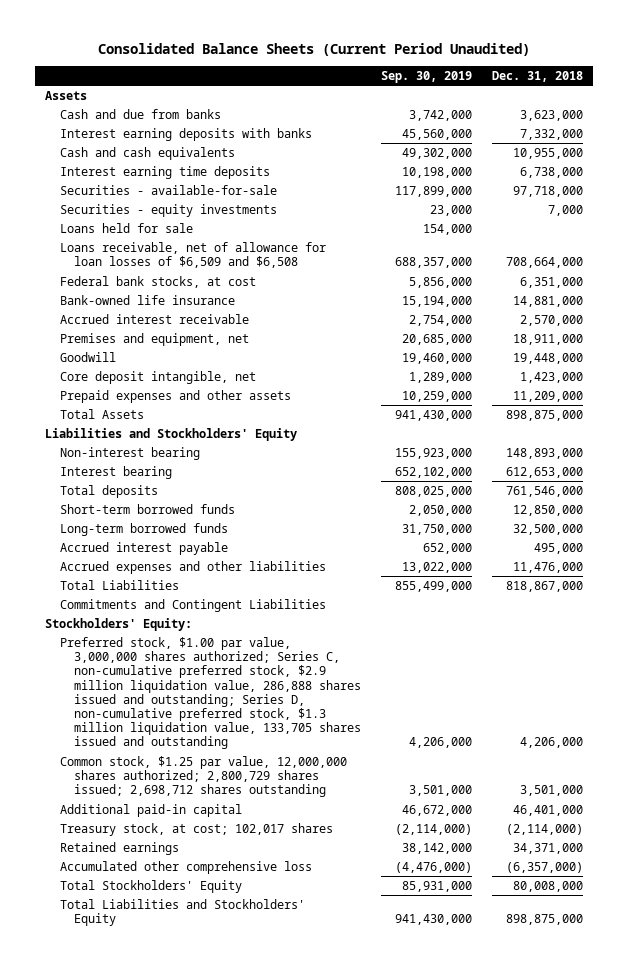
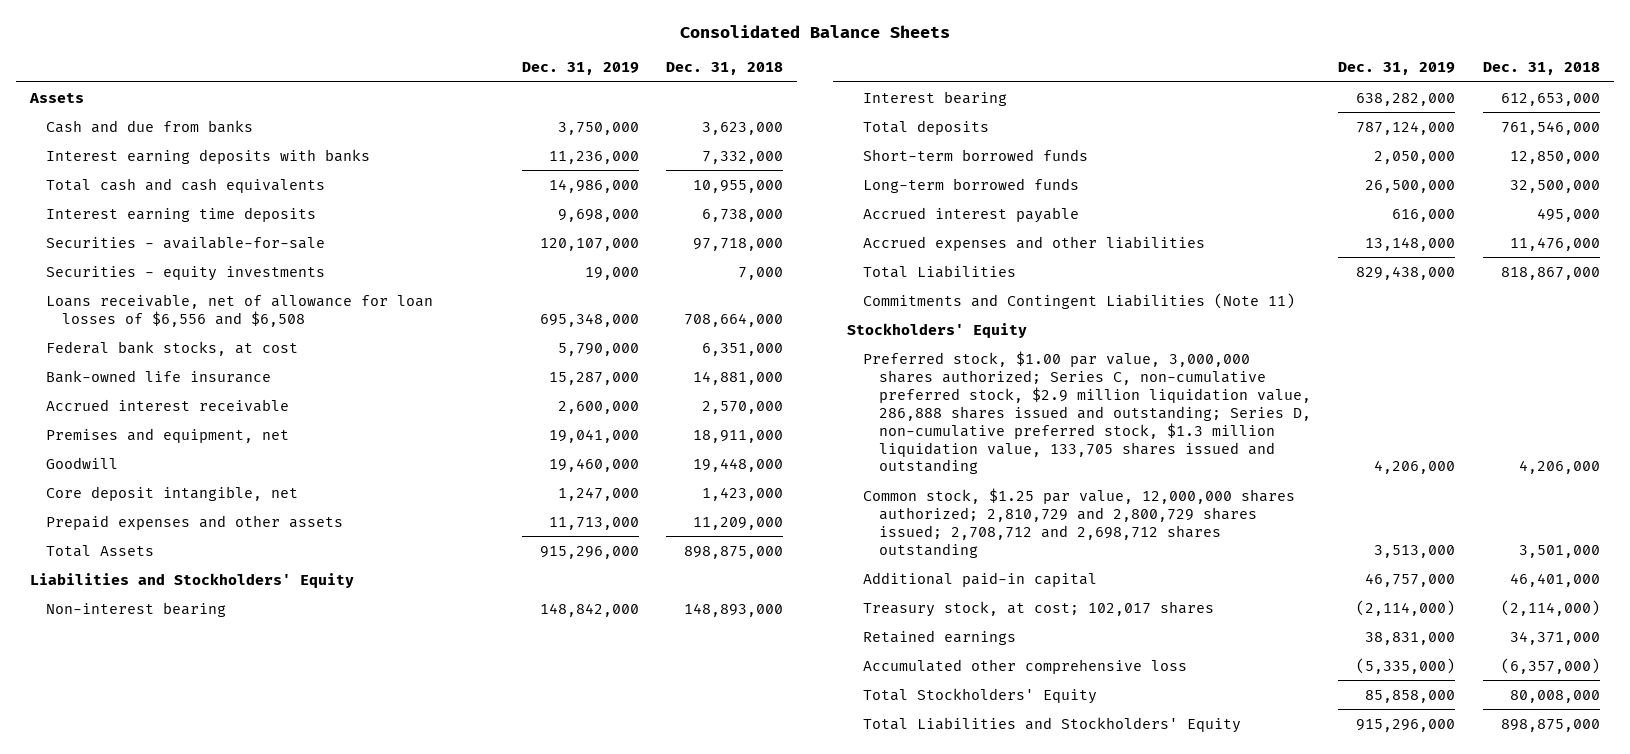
- Consolidated Balance Sheets (Current Period Unaudited)
+ Consolidated Balance Sheets
- | Sep. 30, 2019 | Dec. 31, 2018
+ | Dec. 31, 2019 | Dec. 31, 2018
- Cash and cash equivalents | 49,302,000 | 10,955,000
+ Total cash and cash equivalents | 14,986,000 | 10,955,000
- Loans held for sale | 154,000 |
- Loans receivable, net of allowance for loan losses of $6,509 and $6,508 | 688,357,000 | 708,664,000
+ Loans receivable, net of allowance for loan losses of $6,556 and $6,508 | 695,348,000 | 708,664,000
- Commitments and Contingent Liabilities
- Stockholders' Equity:
+ Commitments and Contingent Liabilities (Note 11)
+ Stockholders' Equity
- Common stock, $1.25 par value, 12,000,000 shares authorized; 2,800,729 shares issued; 2,698,712 shares outstanding | 3,501,000 | 3,501,000
+ Common stock, $1.25 par value, 12,000,000 shares authorized; 2,810,729 and 2,800,729 shares issued; 2,708,712 and 2,698,712 shares outstanding | 3,513,000 | 3,501,000

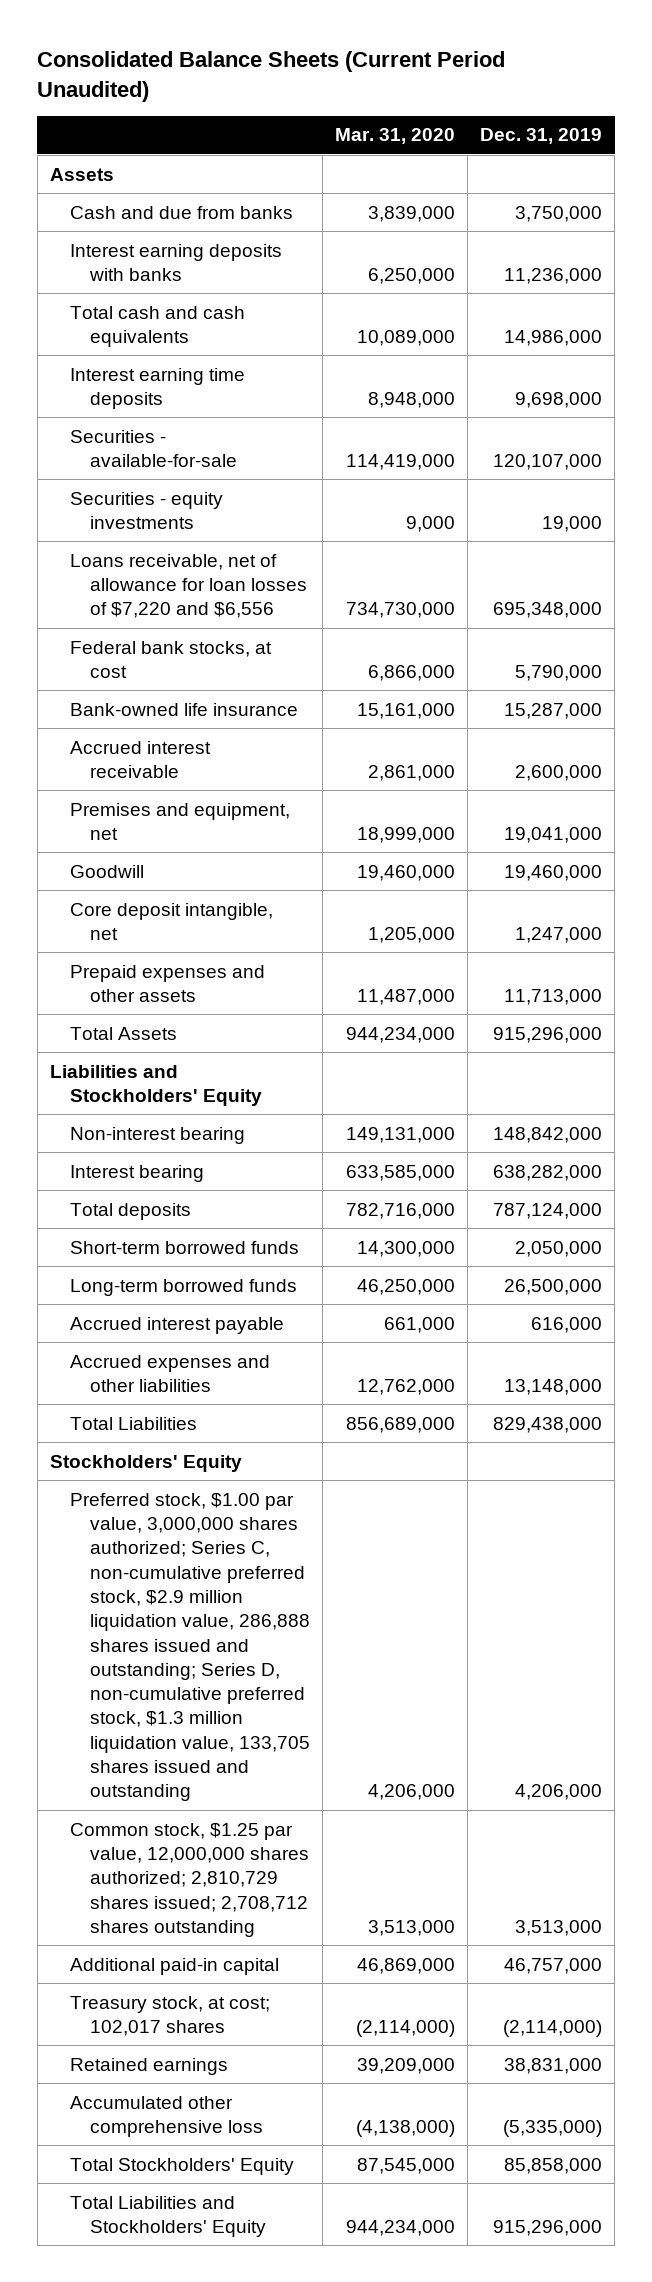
- Consolidated Balance Sheets
+ Consolidated Balance Sheets (Current Period Unaudited)
- | Dec. 31, 2019 | Dec. 31, 2018
+ | Mar. 31, 2020 | Dec. 31, 2019
- Loans receivable, net of allowance for loan losses of $6,556 and $6,508 | 695,348,000 | 708,664,000
+ Loans receivable, net of allowance for loan losses of $7,220 and $6,556 | 734,730,000 | 695,348,000
- Commitments and Contingent Liabilities (Note 11)
- Common stock, $1.25 par value, 12,000,000 shares authorized; 2,810,729 and 2,800,729 shares issued; 2,708,712 and 2,698,712 shares outstanding | 3,513,000 | 3,501,000
+ Common stock, $1.25 par value, 12,000,000 shares authorized; 2,810,729 shares issued; 2,708,712 shares outstanding | 3,513,000 | 3,513,000

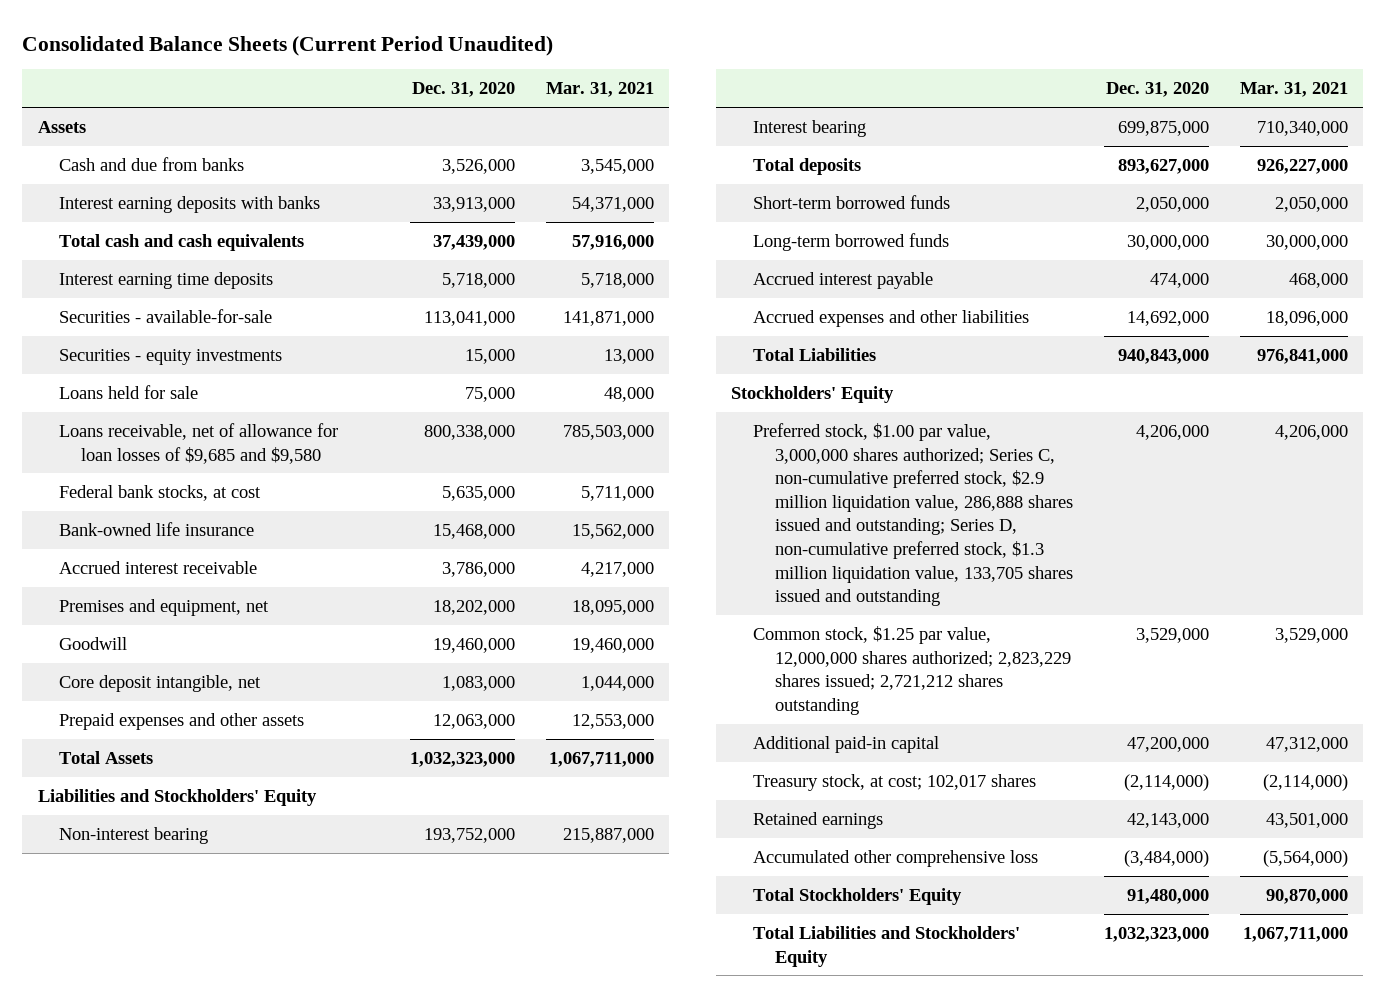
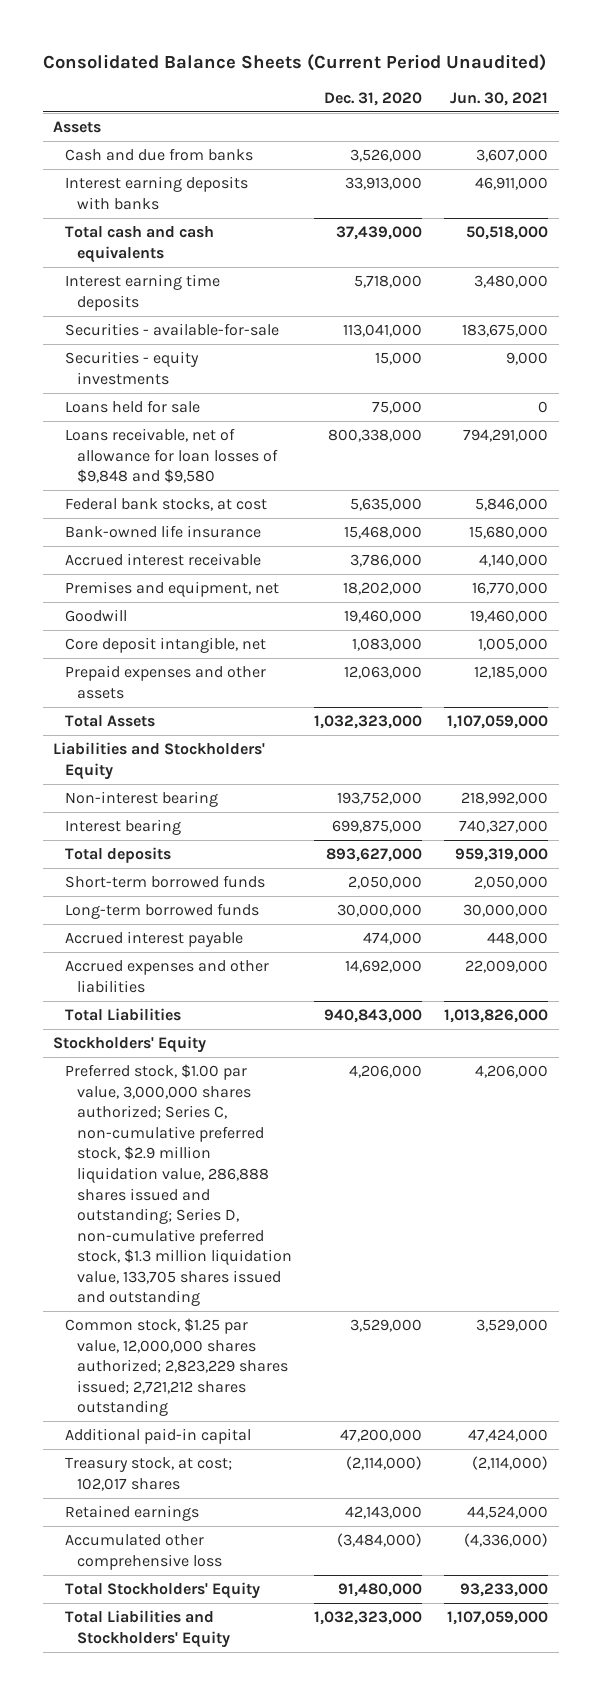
- | Dec. 31, 2020 | Mar. 31, 2021
+ | Dec. 31, 2020 | Jun. 30, 2021
- Loans receivable, net of allowance for loan losses of $9,685 and $9,580 | 800,338,000 | 785,503,000
+ Loans receivable, net of allowance for loan losses of $9,848 and $9,580 | 800,338,000 | 794,291,000

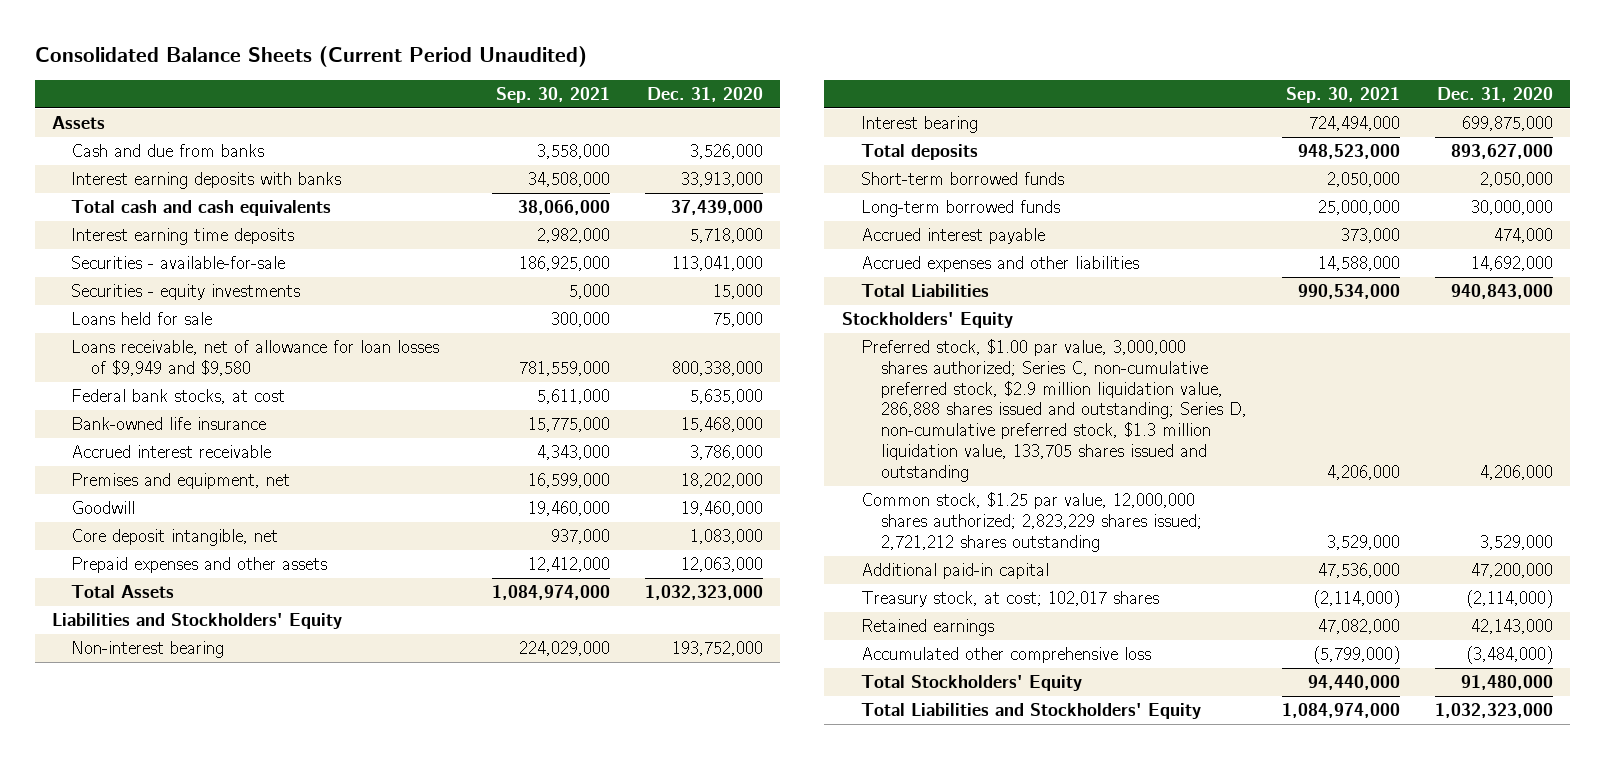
- | Dec. 31, 2020 | Jun. 30, 2021
+ | Sep. 30, 2021 | Dec. 31, 2020
- Loans receivable, net of allowance for loan losses of $9,848 and $9,580 | 800,338,000 | 794,291,000
+ Loans receivable, net of allowance for loan losses of $9,949 and $9,580 | 781,559,000 | 800,338,000

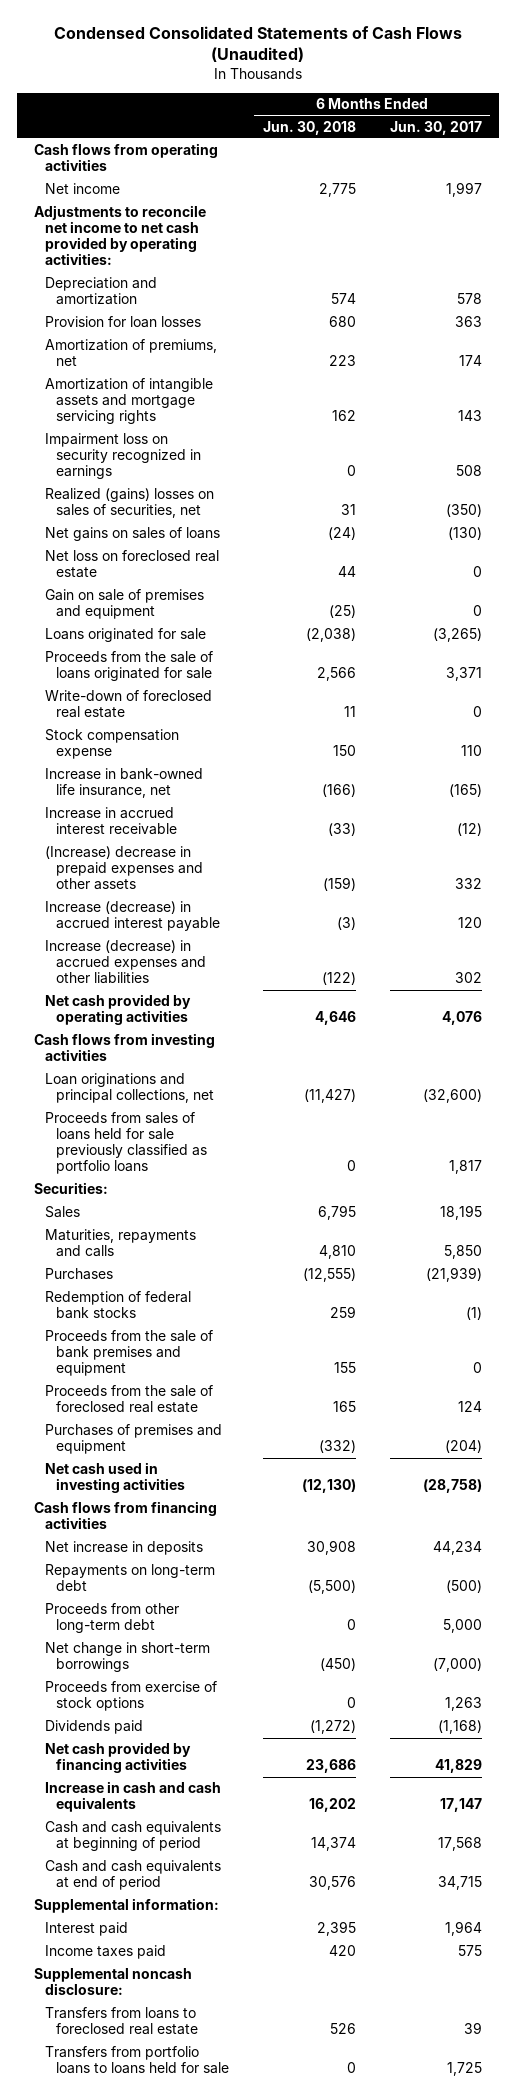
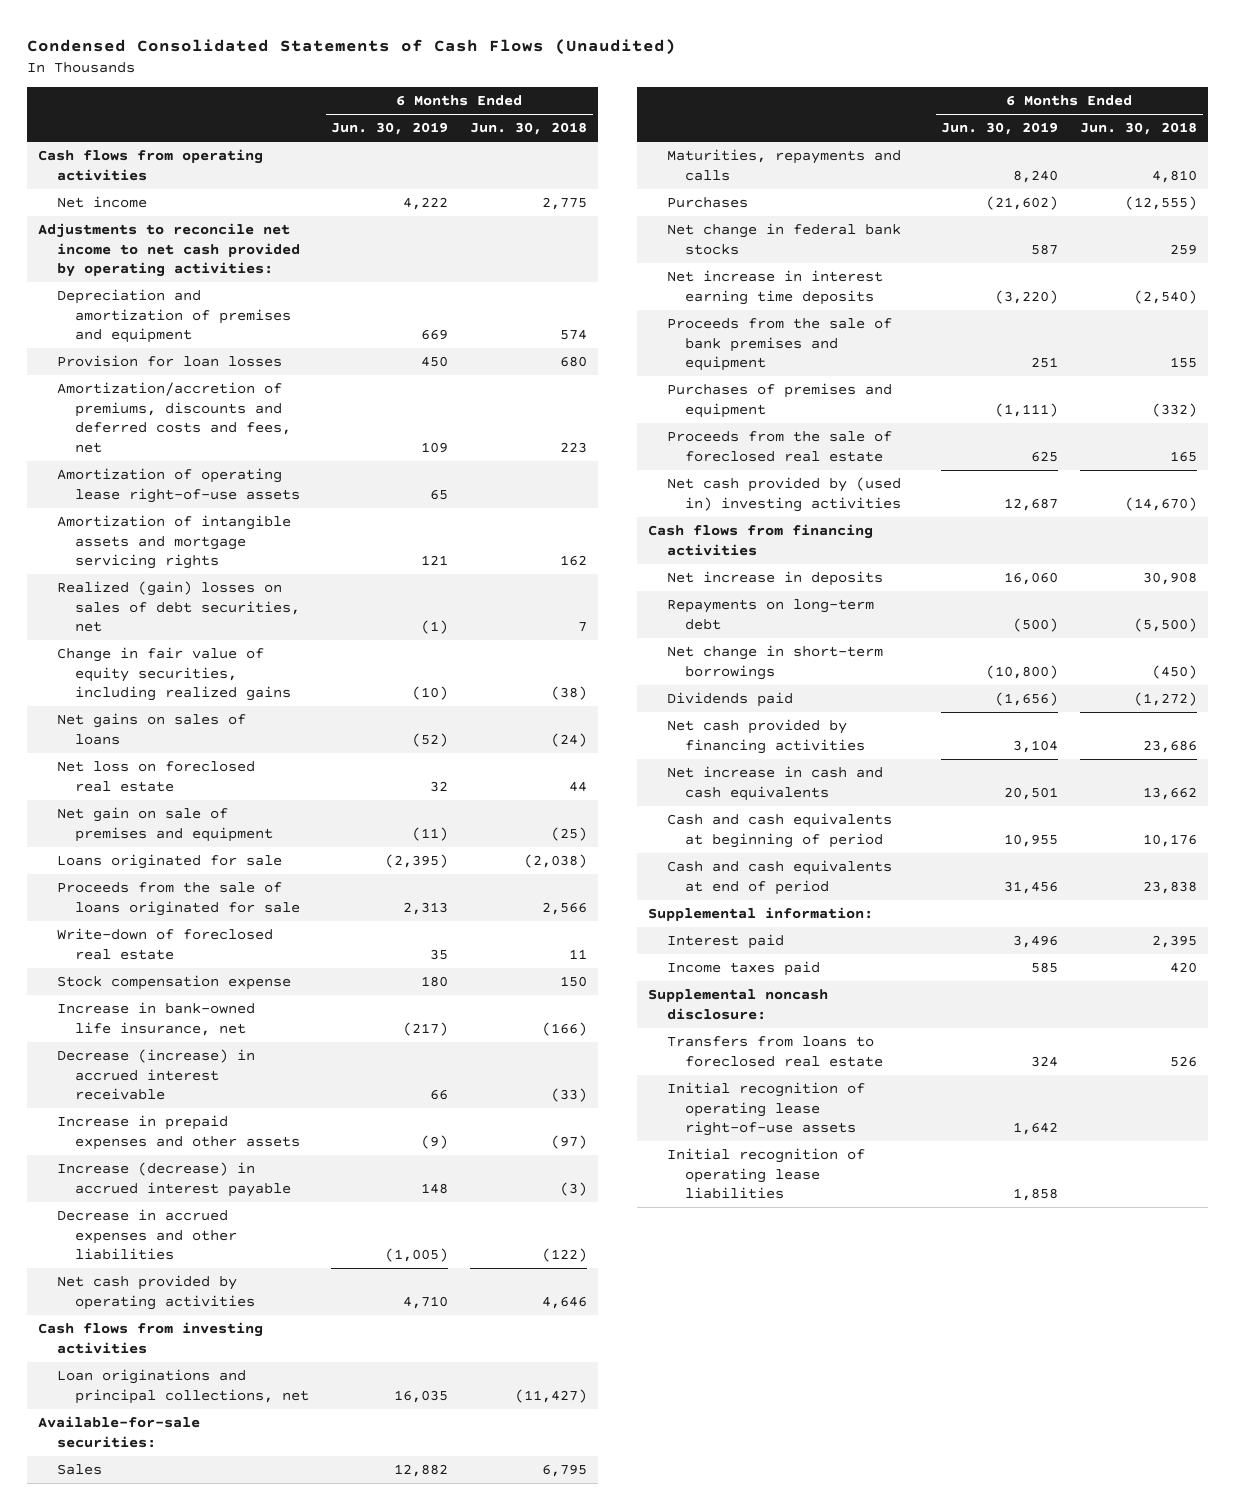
- | 6 Months Ended Jun. 30, 2018 | 6 Months Ended Jun. 30, 2017
+ | 6 Months Ended Jun. 30, 2019 | 6 Months Ended Jun. 30, 2018
- Depreciation and amortization | 574 | 578
+ Depreciation and amortization of premises and equipment | 669 | 574
- Amortization of premiums, net | 223 | 174
+ Amortization/accretion of premiums, discounts and deferred costs and fees, net | 109 | 223
+ Amortization of operating lease right-of-use assets | 65 |
- Impairment loss on security recognized in earnings | 0 | 508
- Realized (gains) losses on sales of securities, net | 31 | (350)
+ Realized (gain) losses on sales of debt securities, net | (1) | 7
+ Change in fair value of equity securities, including realized gains | (10) | (38)
- Gain on sale of premises and equipment | (25) | 0
+ Net gain on sale of premises and equipment | (11) | (25)
- Increase in accrued interest receivable | (33) | (12)
- (Increase) decrease in prepaid expenses and other assets | (159) | 332
+ Decrease (increase) in accrued interest receivable | 66 | (33)
+ Increase in prepaid expenses and other assets | (9) | (97)
- Increase (decrease) in accrued expenses and other liabilities | (122) | 302
+ Decrease in accrued expenses and other liabilities | (1,005) | (122)
- Proceeds from sales of loans held for sale previously classified as portfolio loans | 0 | 1,817
- Securities:
+ Available-for-sale securities:
- Redemption of federal bank stocks | 259 | (1)
+ Net change in federal bank stocks | 587 | 259
+ Net increase in interest earning time deposits | (3,220) | (2,540)
- Net cash used in investing activities | (12,130) | (28,758)
moved down: Proceeds from the sale of foreclosed real estate | 625 | 165
+ Net cash provided by (used in) investing activities | 12,687 | (14,670)
- Proceeds from other long-term debt | 0 | 5,000
- Proceeds from exercise of stock options | 0 | 1,263
- Increase in cash and cash equivalents | 16,202 | 17,147
- Cash and cash equivalents at beginning of period | 14,374 | 17,568
- Cash and cash equivalents at end of period | 30,576 | 34,715
+ Net increase in cash and cash equivalents | 20,501 | 13,662
+ Cash and cash equivalents at beginning of period | 10,955 | 10,176
+ Cash and cash equivalents at end of period | 31,456 | 23,838
- Transfers from portfolio loans to loans held for sale | 0 | 1,725
+ Initial recognition of operating lease right-of-use assets | 1,642 |
+ Initial recognition of operating lease liabilities | 1,858 |

